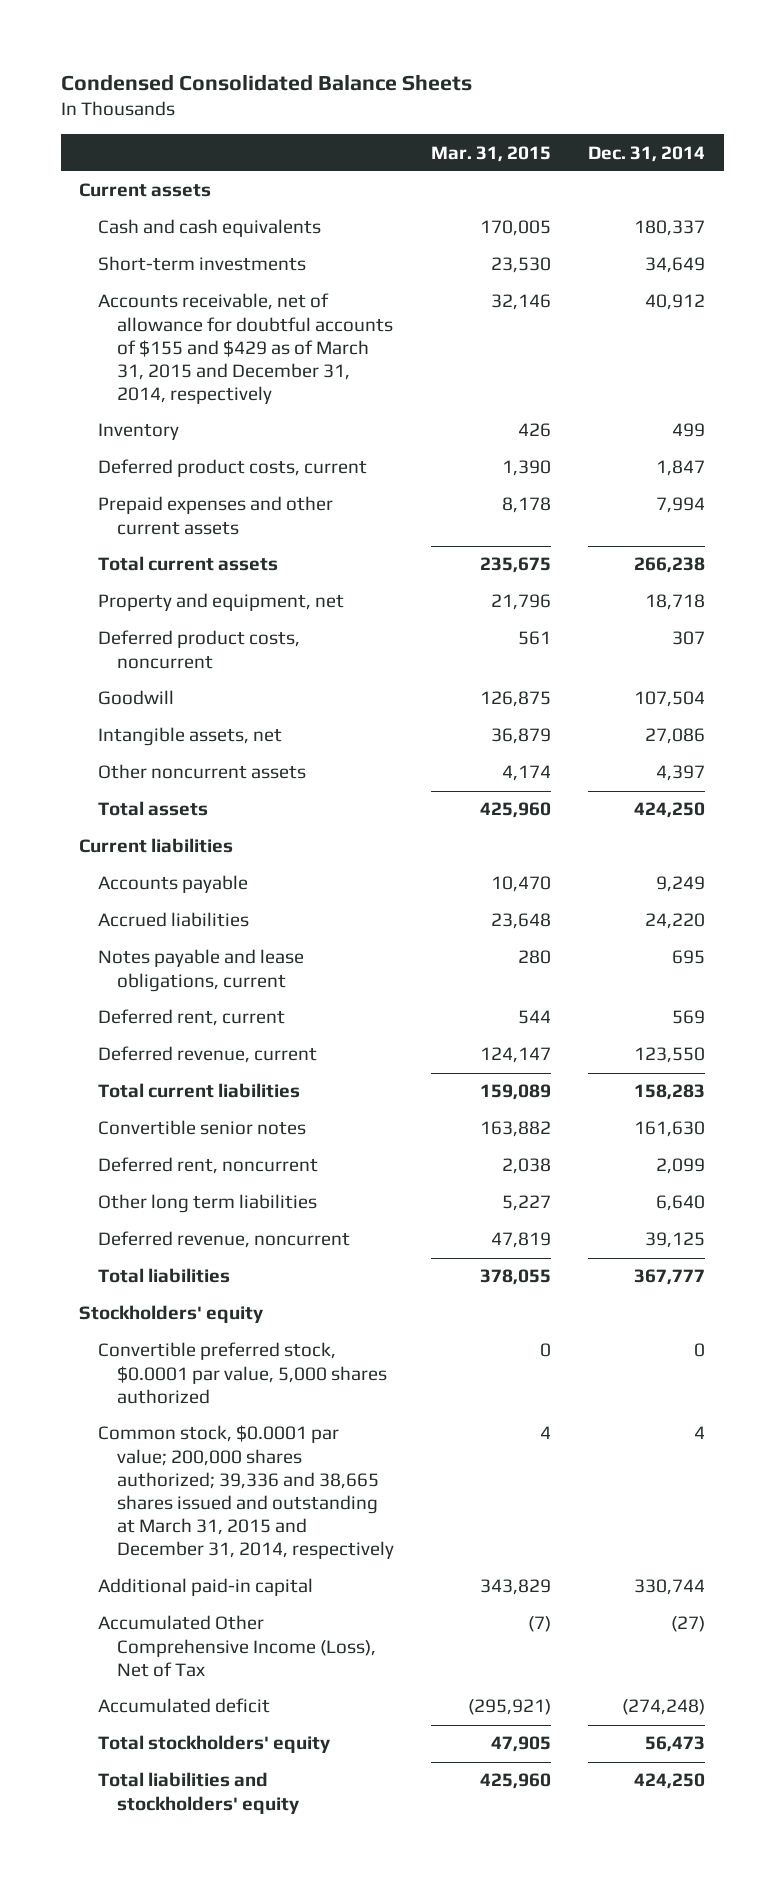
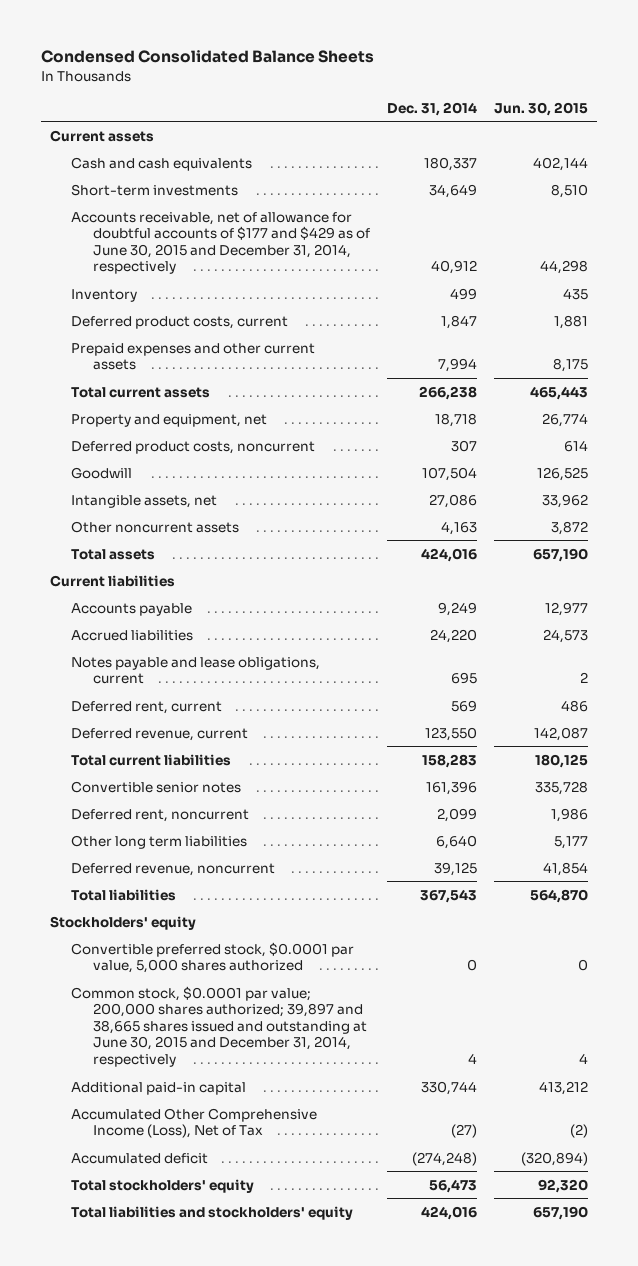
- | Mar. 31, 2015 | Dec. 31, 2014
+ | Dec. 31, 2014 | Jun. 30, 2015
- Accounts receivable, net of allowance for doubtful accounts of $155 and $429 as of March 31, 2015 and December 31, 2014, respectively | 32,146 | 40,912
+ Accounts receivable, net of allowance for doubtful accounts of $177 and $429 as of June 30, 2015 and December 31, 2014, respectively | 40,912 | 44,298
- Other noncurrent assets | 4,174 | 4,397
- Total assets | 425,960 | 424,250
+ Other noncurrent assets | 4,163 | 3,872
+ Total assets | 424,016 | 657,190
- Convertible senior notes | 163,882 | 161,630
+ Convertible senior notes | 161,396 | 335,728
- Total liabilities | 378,055 | 367,777
+ Total liabilities | 367,543 | 564,870
- Common stock, $0.0001 par value; 200,000 shares authorized; 39,336 and 38,665 shares issued and outstanding at March 31, 2015 and December 31, 2014, respectively | 4 | 4
+ Common stock, $0.0001 par value; 200,000 shares authorized; 39,897 and 38,665 shares issued and outstanding at June 30, 2015 and December 31, 2014, respectively | 4 | 4
- Total liabilities and stockholders' equity | 425,960 | 424,250
+ Total liabilities and stockholders' equity | 424,016 | 657,190

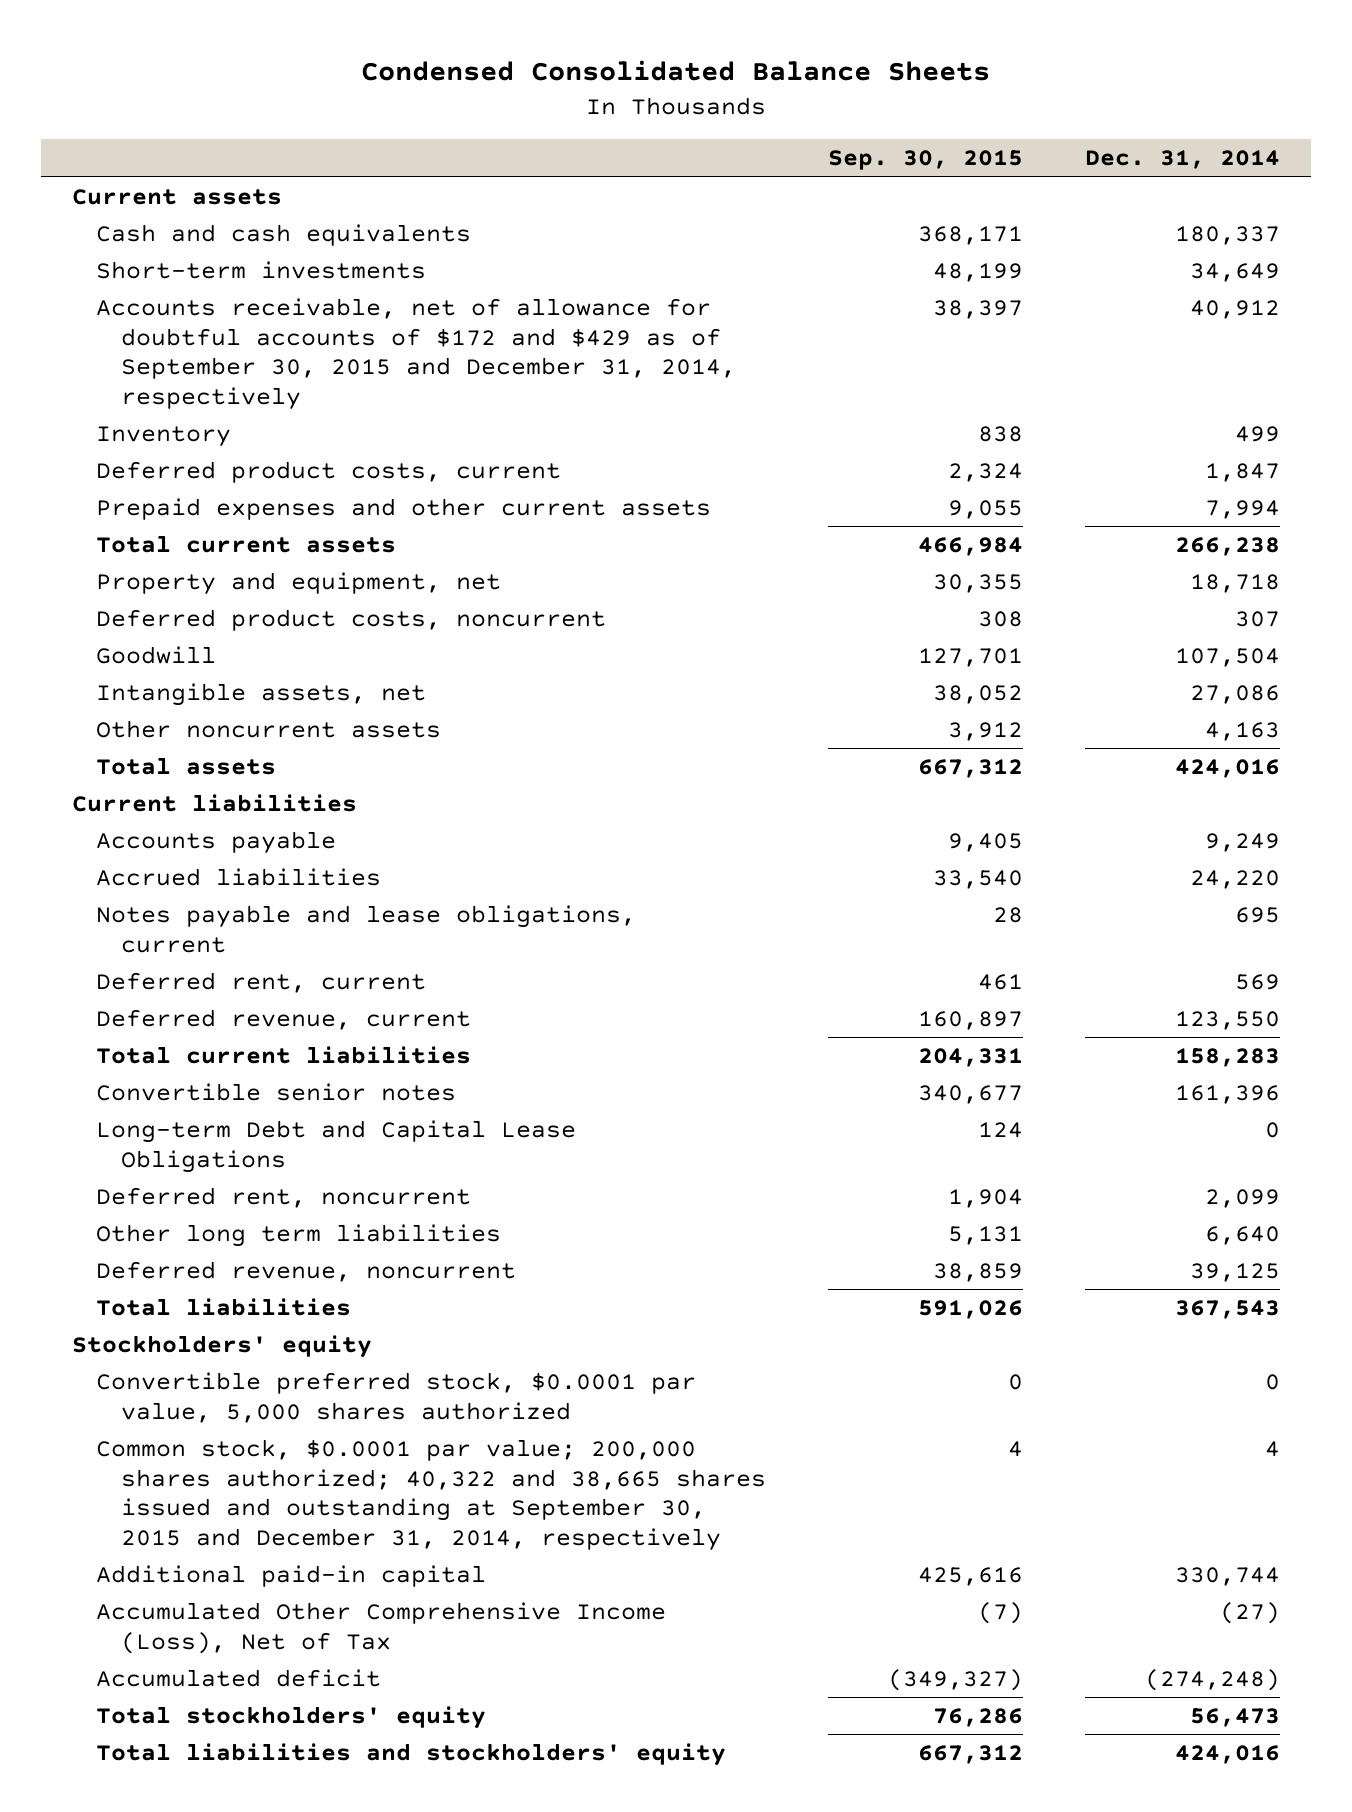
- | Dec. 31, 2014 | Jun. 30, 2015
+ | Sep. 30, 2015 | Dec. 31, 2014
- Accounts receivable, net of allowance for doubtful accounts of $177 and $429 as of June 30, 2015 and December 31, 2014, respectively | 40,912 | 44,298
+ Accounts receivable, net of allowance for doubtful accounts of $172 and $429 as of September 30, 2015 and December 31, 2014, respectively | 38,397 | 40,912
+ Long-term Debt and Capital Lease Obligations | 124 | 0
- Common stock, $0.0001 par value; 200,000 shares authorized; 39,897 and 38,665 shares issued and outstanding at June 30, 2015 and December 31, 2014, respectively | 4 | 4
+ Common stock, $0.0001 par value; 200,000 shares authorized; 40,322 and 38,665 shares issued and outstanding at September 30, 2015 and December 31, 2014, respectively | 4 | 4

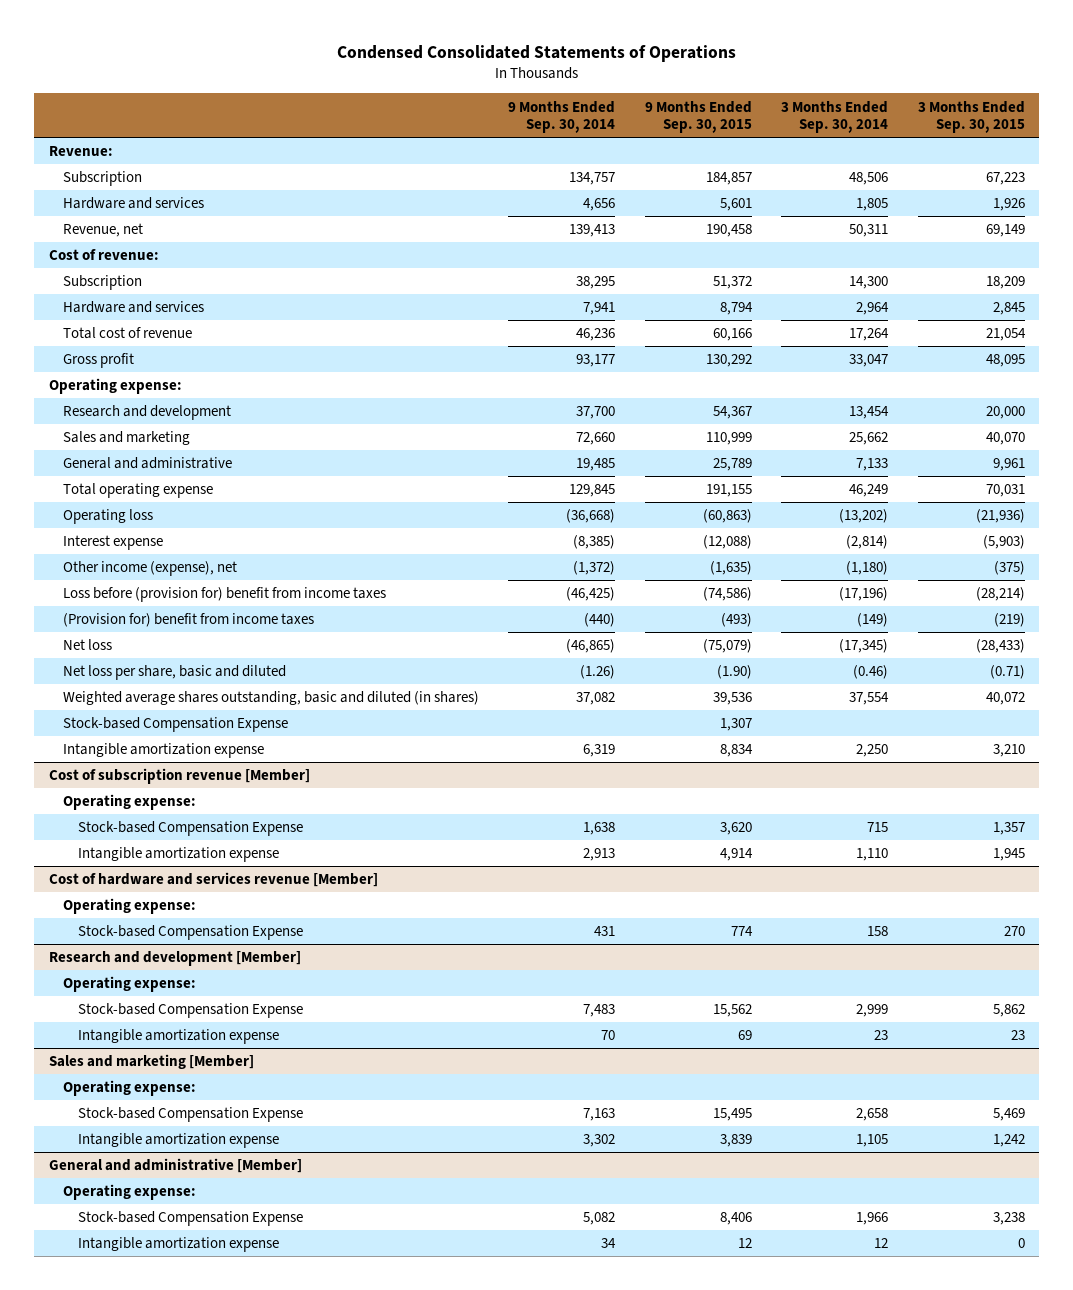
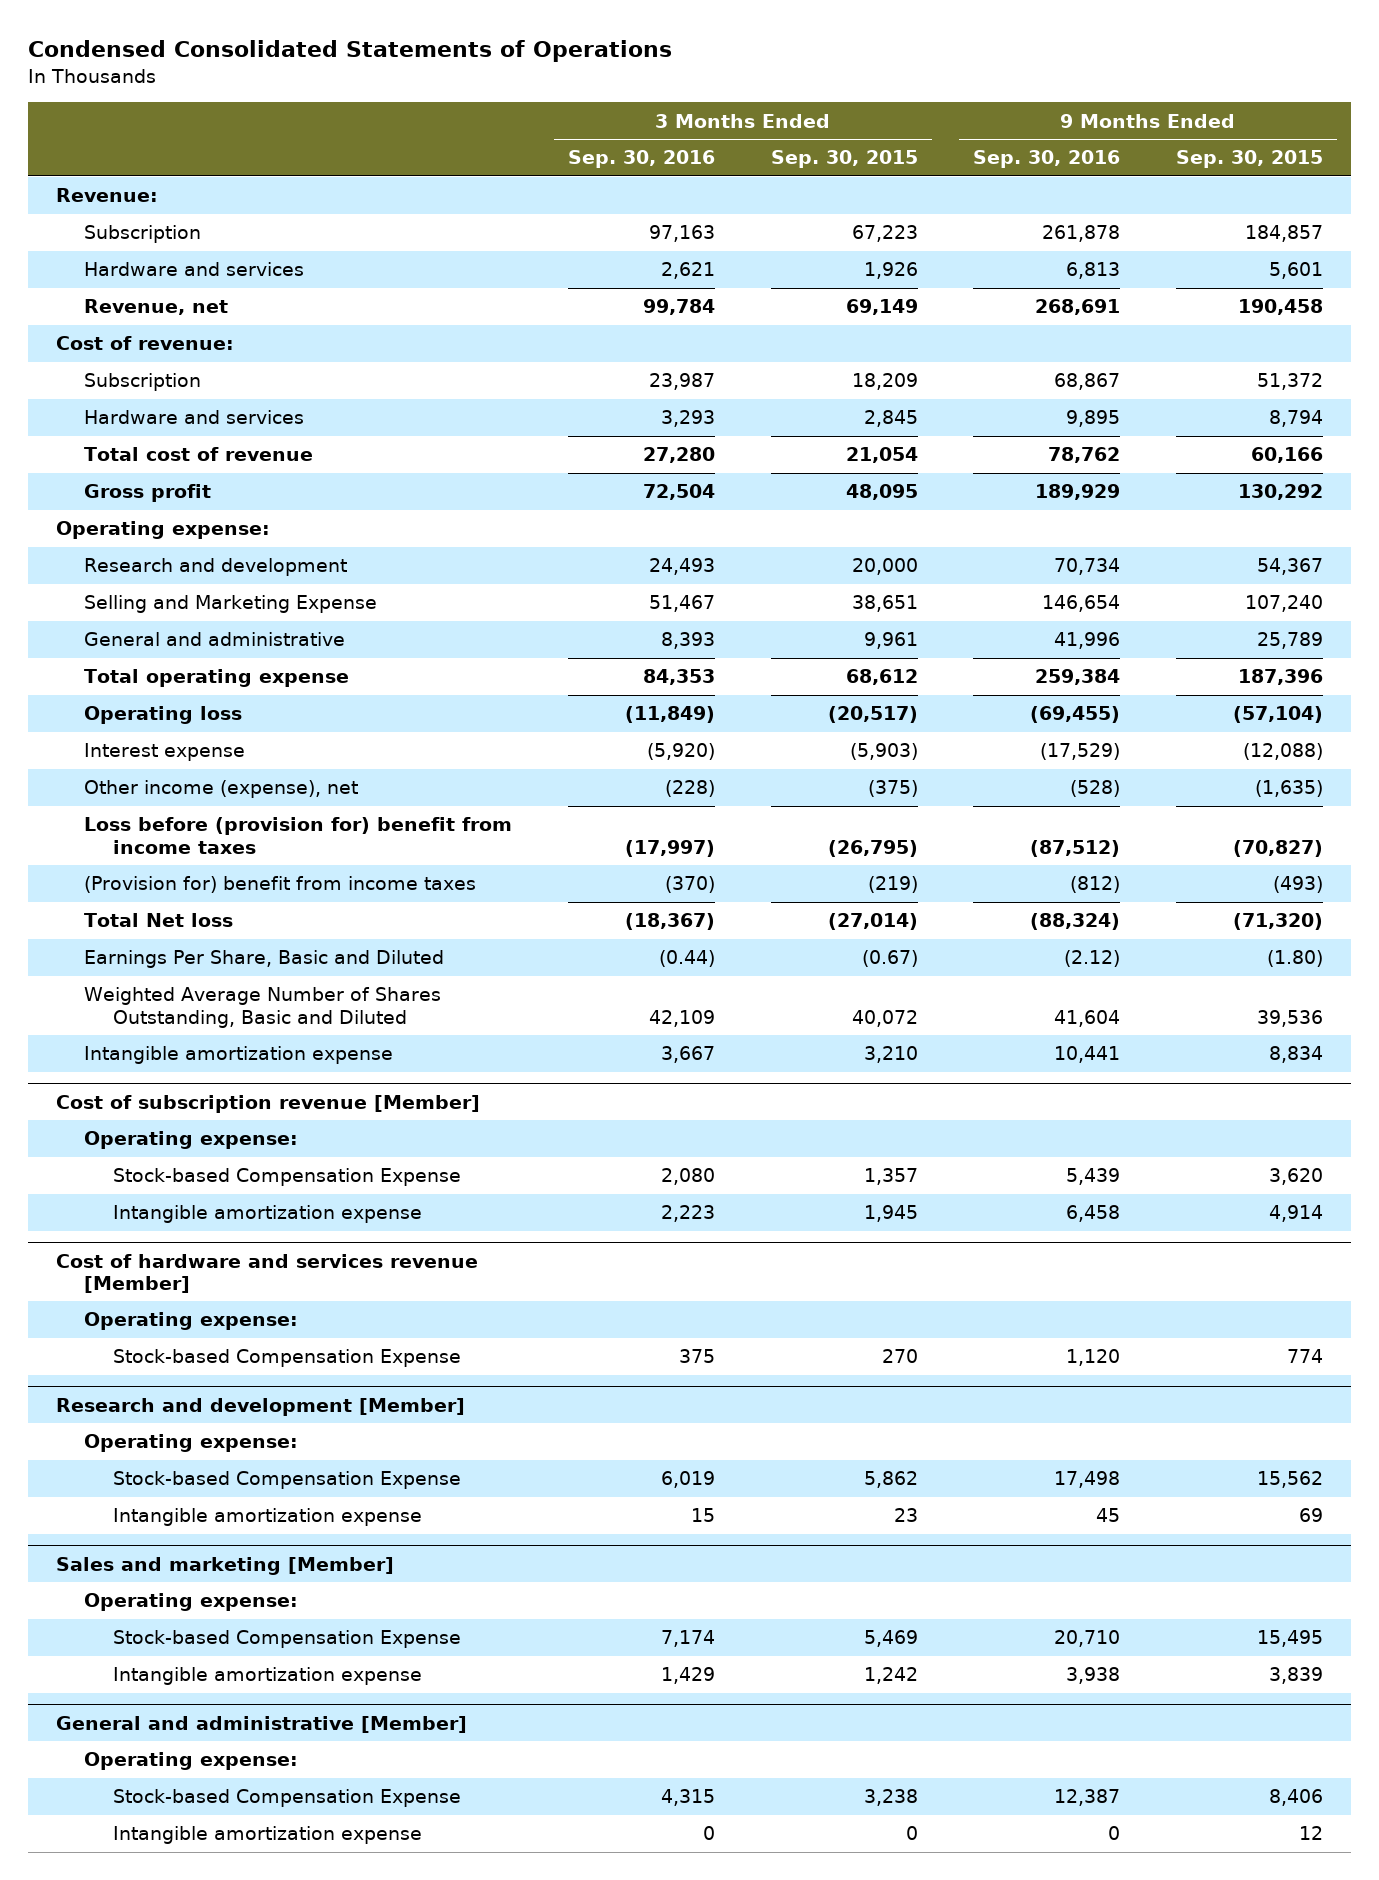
- | 9 Months Ended Sep. 30, 2014 | 9 Months Ended Sep. 30, 2015 | 3 Months Ended Sep. 30, 2014 | 3 Months Ended Sep. 30, 2015
+ | 3 Months Ended Sep. 30, 2016 | 3 Months Ended Sep. 30, 2015 | 9 Months Ended Sep. 30, 2016 | 9 Months Ended Sep. 30, 2015
- Sales and marketing | 72,660 | 110,999 | 25,662 | 40,070
+ Selling and Marketing Expense | 51,467 | 38,651 | 146,654 | 107,240
- Total operating expense | 129,845 | 191,155 | 46,249 | 70,031
- Operating loss | (36,668) | (60,863) | (13,202) | (21,936)
+ Total operating expense | 84,353 | 68,612 | 259,384 | 187,396
+ Operating loss | (11,849) | (20,517) | (69,455) | (57,104)
- Loss before (provision for) benefit from income taxes | (46,425) | (74,586) | (17,196) | (28,214)
+ Loss before (provision for) benefit from income taxes | (17,997) | (26,795) | (87,512) | (70,827)
- Net loss | (46,865) | (75,079) | (17,345) | (28,433)
- Net loss per share, basic and diluted | (1.26) | (1.90) | (0.46) | (0.71)
- Weighted average shares outstanding, basic and diluted (in shares) | 37,082 | 39,536 | 37,554 | 40,072
- Stock-based Compensation Expense | | 1,307 | |
+ Total Net loss | (18,367) | (27,014) | (88,324) | (71,320)
+ Earnings Per Share, Basic and Diluted | (0.44) | (0.67) | (2.12) | (1.80)
+ Weighted Average Number of Shares Outstanding, Basic and Diluted | 42,109 | 40,072 | 41,604 | 39,536

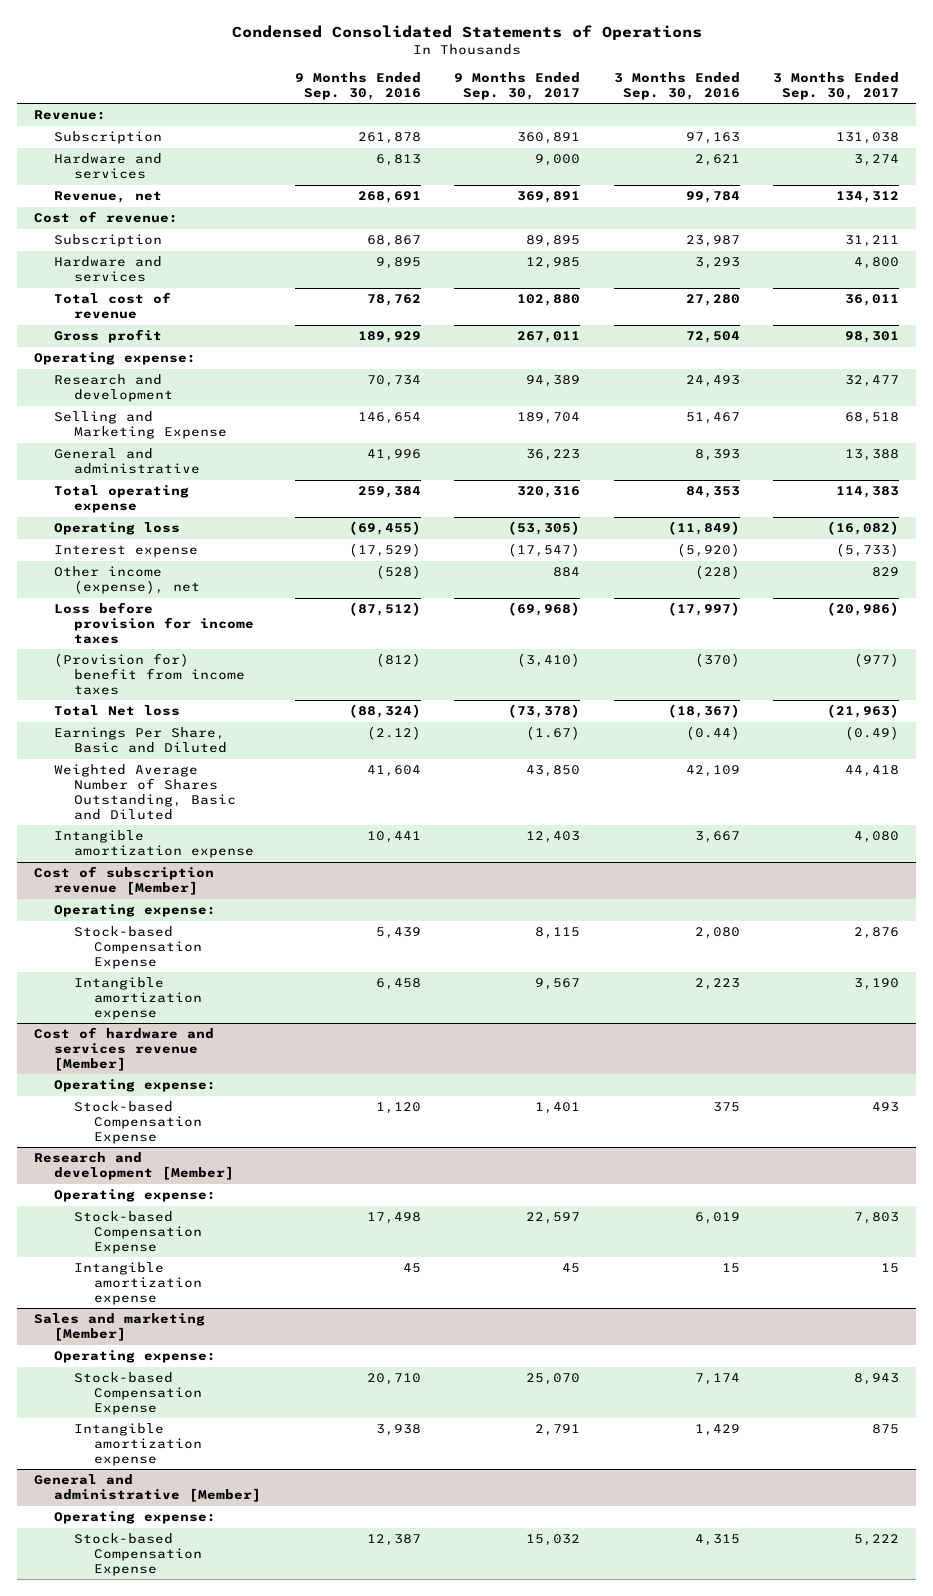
- | 3 Months Ended Sep. 30, 2016 | 3 Months Ended Sep. 30, 2015 | 9 Months Ended Sep. 30, 2016 | 9 Months Ended Sep. 30, 2015
+ | 9 Months Ended Sep. 30, 2016 | 9 Months Ended Sep. 30, 2017 | 3 Months Ended Sep. 30, 2016 | 3 Months Ended Sep. 30, 2017
- Loss before (provision for) benefit from income taxes | (17,997) | (26,795) | (87,512) | (70,827)
+ Loss before provision for income taxes | (87,512) | (69,968) | (17,997) | (20,986)
@ General and administrative [Member]
- Intangible amortization expense | 0 | 0 | 0 | 12

